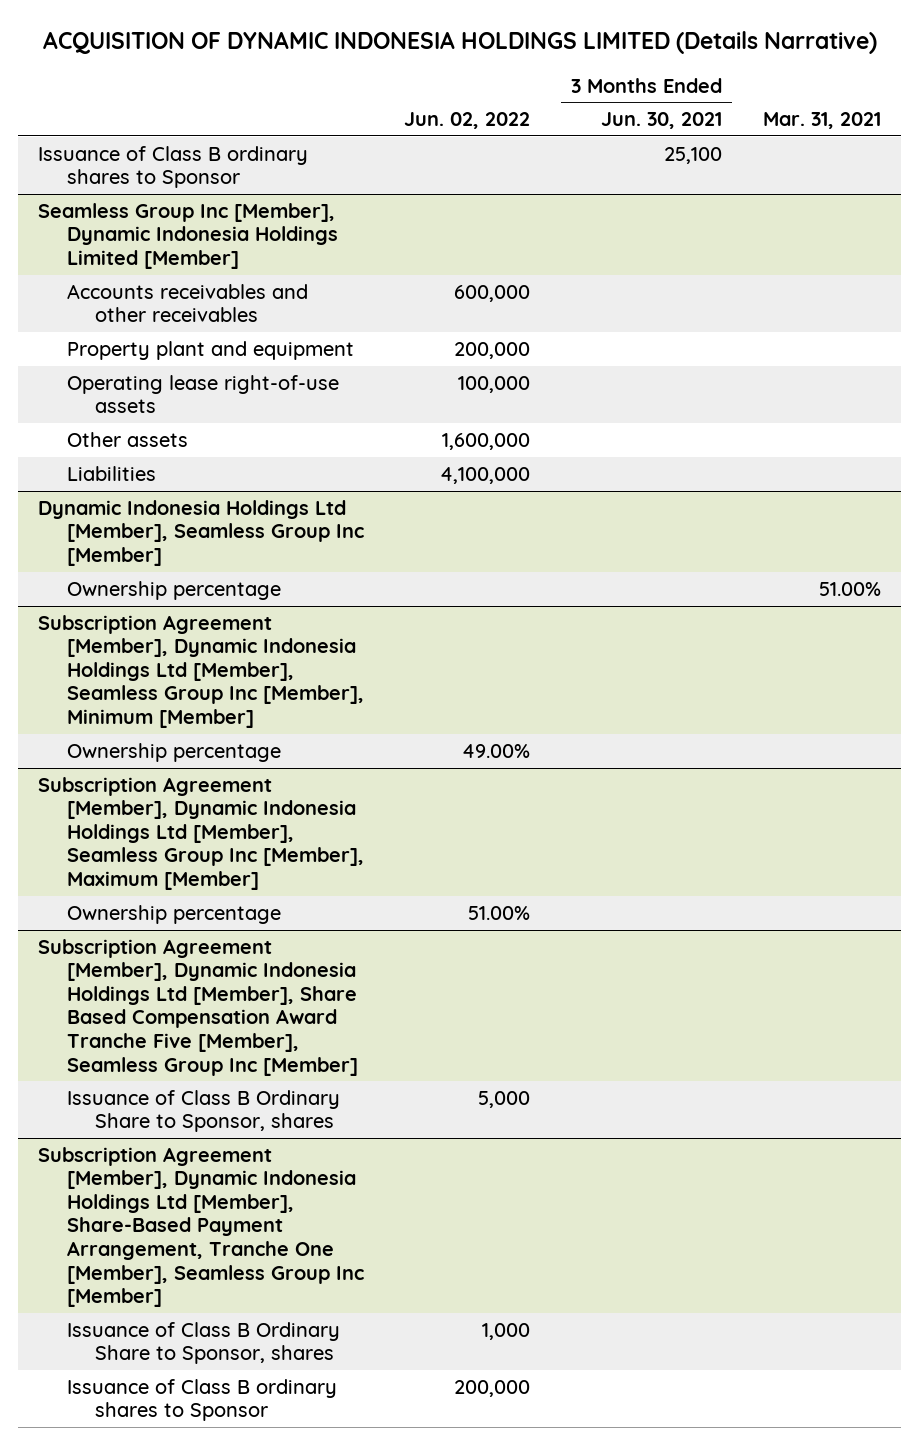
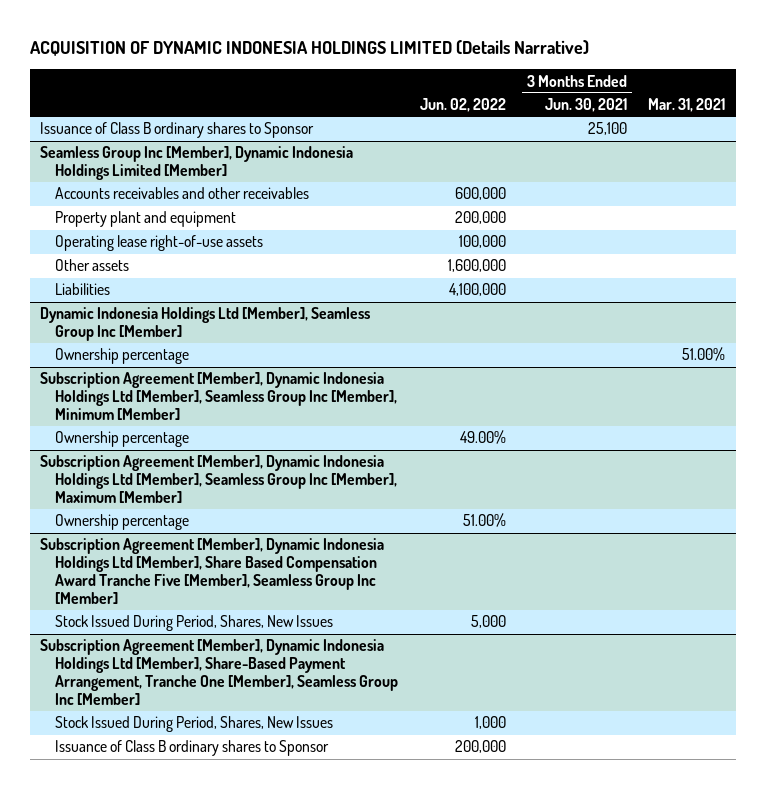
@ Subscription Agreement [Member], Dynamic Indonesia Holdings Ltd [Member], Share Based Compensation Award Tranche Five [Member], Seamless Group Inc [Member]
- Issuance of Class B Ordinary Share to Sponsor, shares | 5,000 | |
+ Stock Issued During Period, Shares, New Issues | 5,000 | |
@ Subscription Agreement [Member], Dynamic Indonesia Holdings Ltd [Member], Share-Based Payment Arrangement, Tranche One [Member], Seamless Group Inc [Member]
- Issuance of Class B Ordinary Share to Sponsor, shares | 1,000 | |
+ Stock Issued During Period, Shares, New Issues | 1,000 | |

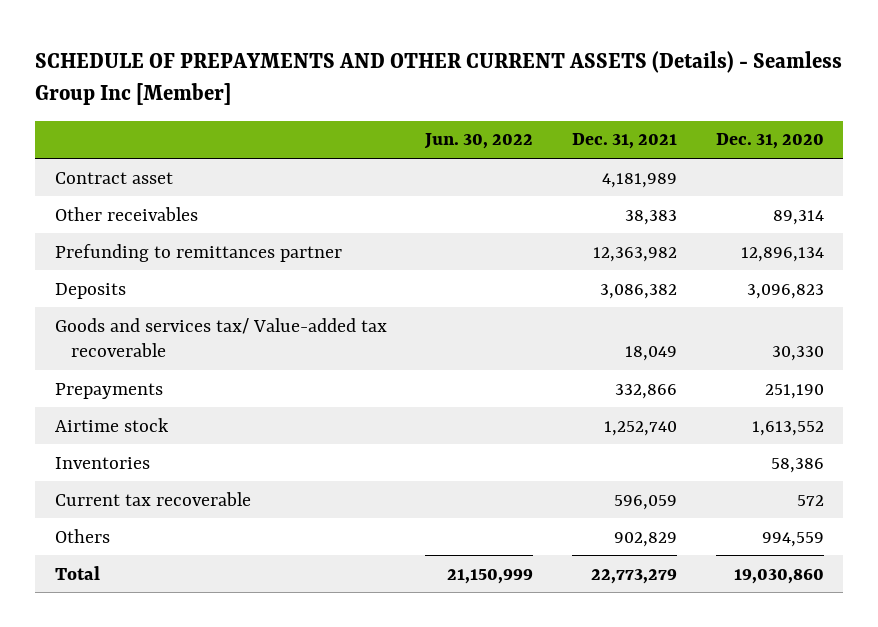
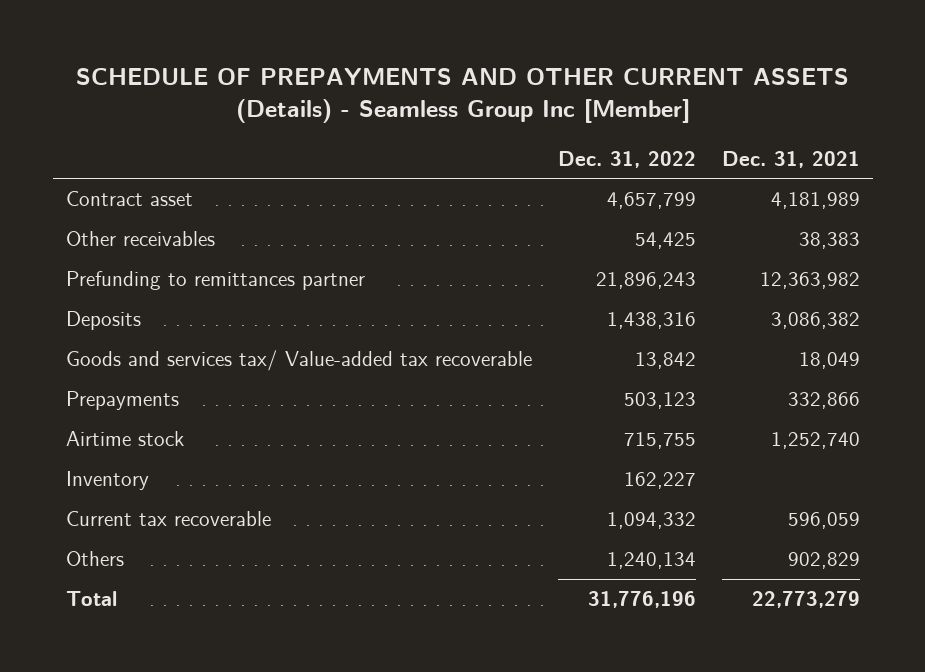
- | Jun. 30, 2022 | Dec. 31, 2021 | Dec. 31, 2020
+ | Dec. 31, 2022 | Dec. 31, 2021
- Inventories | | | 58,386
+ Inventory | 162,227 |

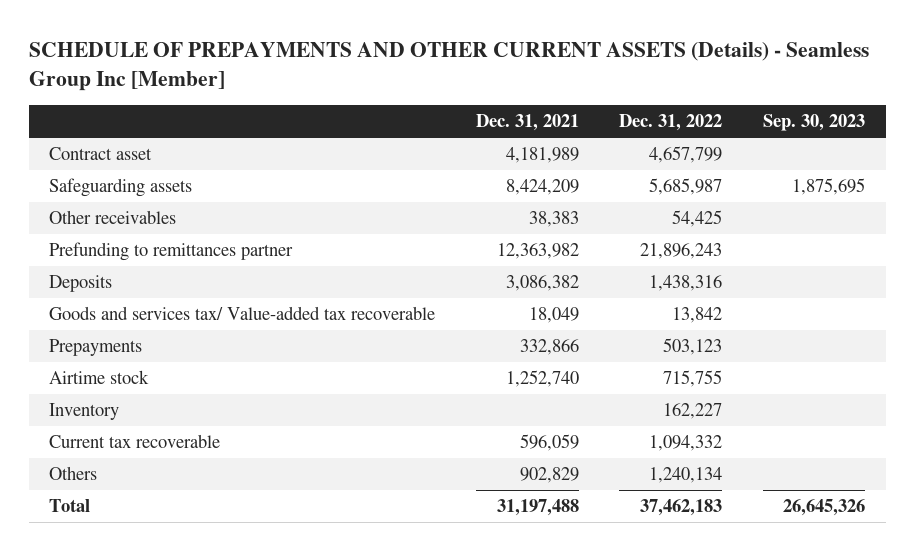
- | Dec. 31, 2022 | Dec. 31, 2021
+ | Dec. 31, 2021 | Dec. 31, 2022 | Sep. 30, 2023
+ Safeguarding assets | 8,424,209 | 5,685,987 | 1,875,695
- Total | 31,776,196 | 22,773,279
+ Total | 31,197,488 | 37,462,183 | 26,645,326

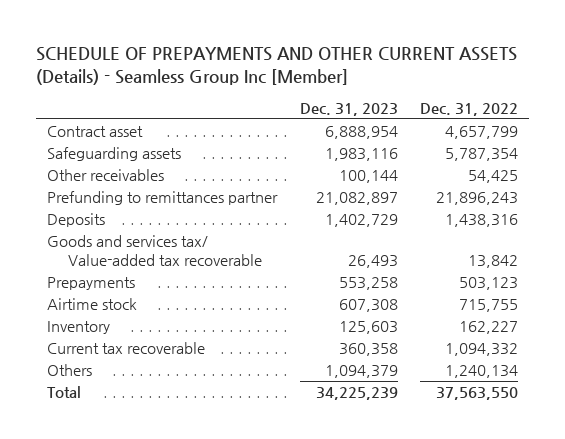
- | Dec. 31, 2021 | Dec. 31, 2022 | Sep. 30, 2023
+ | Dec. 31, 2023 | Dec. 31, 2022
- Safeguarding assets | 8,424,209 | 5,685,987 | 1,875,695
+ Safeguarding assets | 1,983,116 | 5,787,354
- Total | 31,197,488 | 37,462,183 | 26,645,326
+ Total | 34,225,239 | 37,563,550

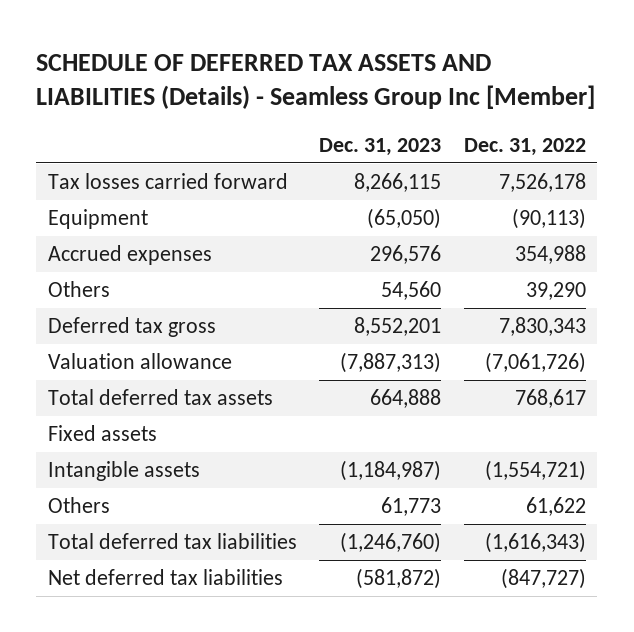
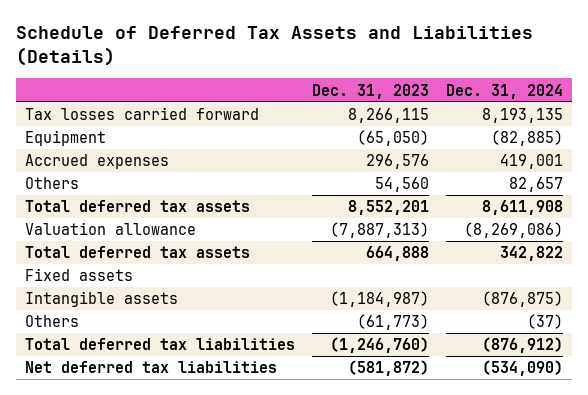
- SCHEDULE OF DEFERRED TAX ASSETS AND LIABILITIES (Details) - Seamless Group Inc [Member]
+ Schedule of Deferred Tax Assets and Liabilities (Details)
- | Dec. 31, 2023 | Dec. 31, 2022
+ | Dec. 31, 2023 | Dec. 31, 2024
- Deferred tax gross | 8,552,201 | 7,830,343
+ Total deferred tax assets | 8,552,201 | 8,611,908
- Others | 61,773 | 61,622
+ Others | (61,773) | (37)

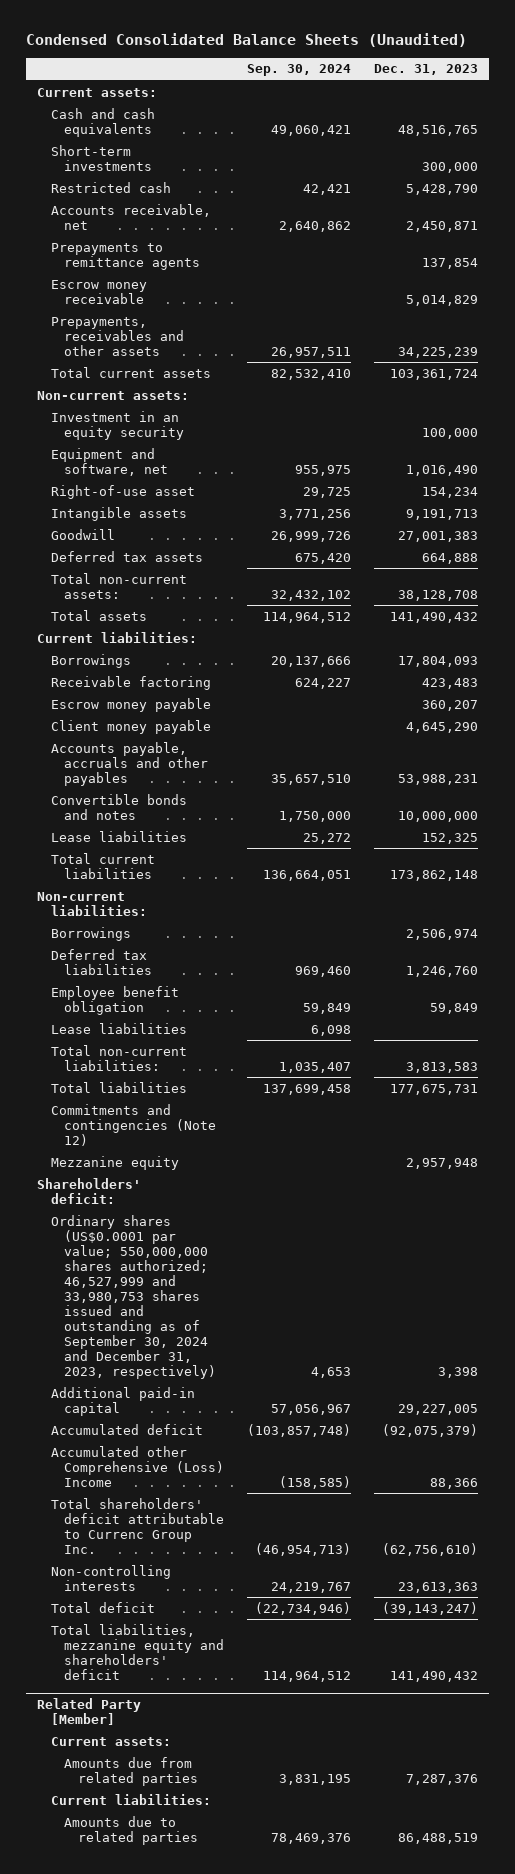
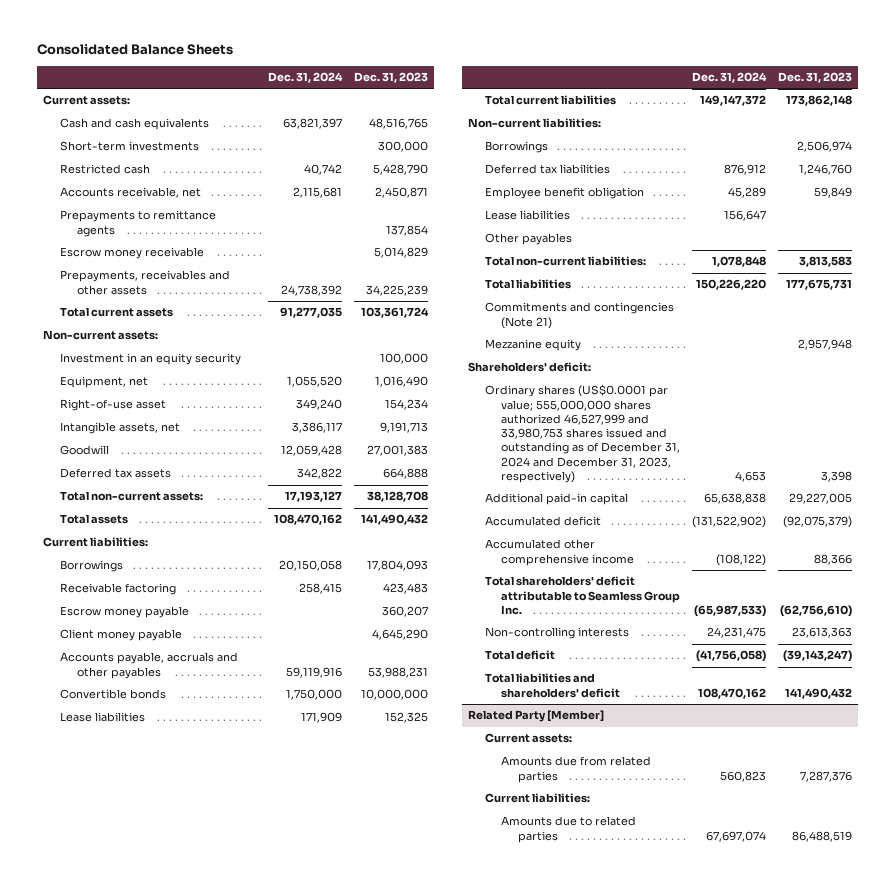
- Condensed Consolidated Balance Sheets (Unaudited)
+ Consolidated Balance Sheets
- | Sep. 30, 2024 | Dec. 31, 2023
+ | Dec. 31, 2024 | Dec. 31, 2023
- Equipment and software, net | 955,975 | 1,016,490
+ Equipment, net | 1,055,520 | 1,016,490
- Intangible assets | 3,771,256 | 9,191,713
+ Intangible assets, net | 3,386,117 | 9,191,713
- Convertible bonds and notes | 1,750,000 | 10,000,000
+ Convertible bonds | 1,750,000 | 10,000,000
+ Other payables
- Commitments and contingencies (Note 12)
+ Commitments and contingencies (Note 21)
- Ordinary shares (US$0.0001 par value; 550,000,000 shares authorized; 46,527,999 and 33,980,753 shares issued and outstanding as of September 30, 2024 and December 31, 2023, respectively) | 4,653 | 3,398
+ Ordinary shares (US$0.0001 par value; 555,000,000 shares authorized 46,527,999 and 33,980,753 shares issued and outstanding as of December 31, 2024 and December 31, 2023, respectively) | 4,653 | 3,398
- Accumulated other Comprehensive (Loss) Income | (158,585) | 88,366
- Total shareholders' deficit attributable to Currenc Group Inc. | (46,954,713) | (62,756,610)
+ Accumulated other comprehensive income | (108,122) | 88,366
+ Total shareholders' deficit attributable to Seamless Group Inc. | (65,987,533) | (62,756,610)
- Total liabilities, mezzanine equity and shareholders' deficit | 114,964,512 | 141,490,432
+ Total liabilities and shareholders' deficit | 108,470,162 | 141,490,432

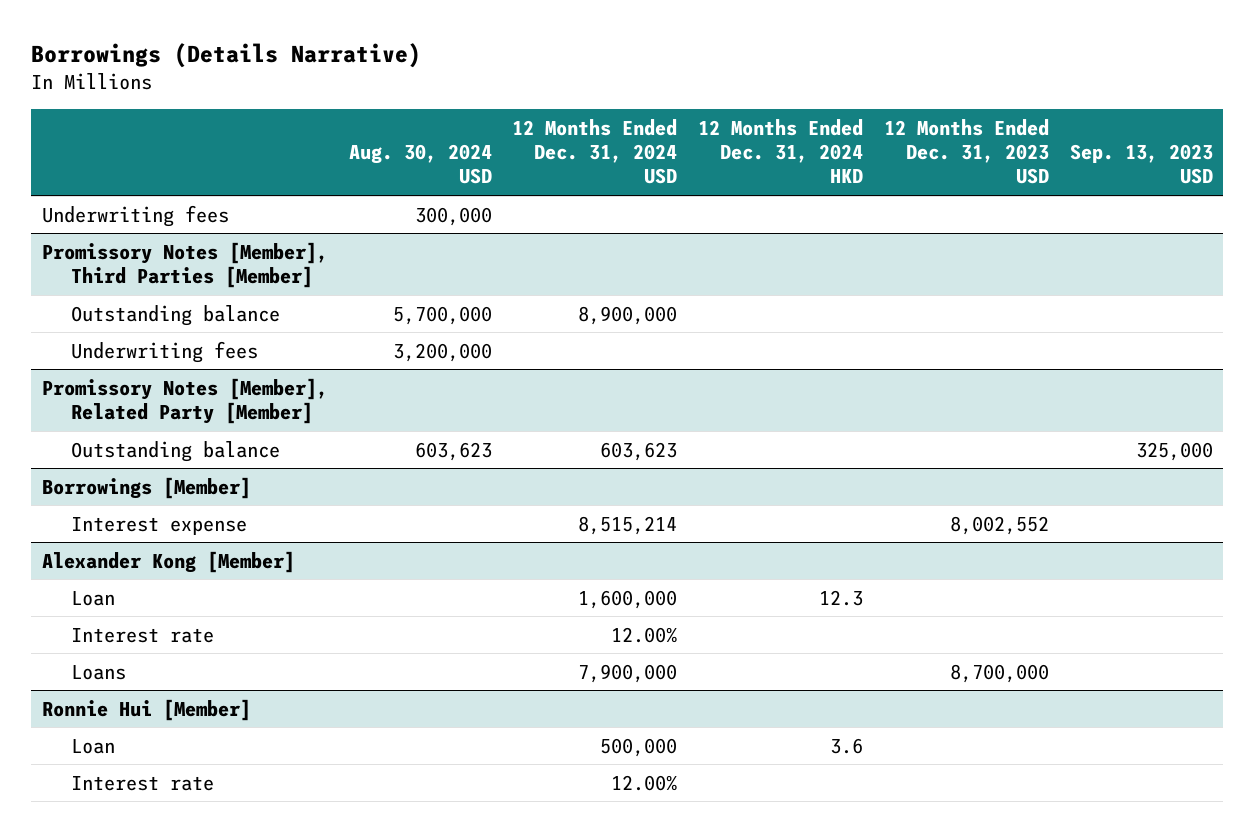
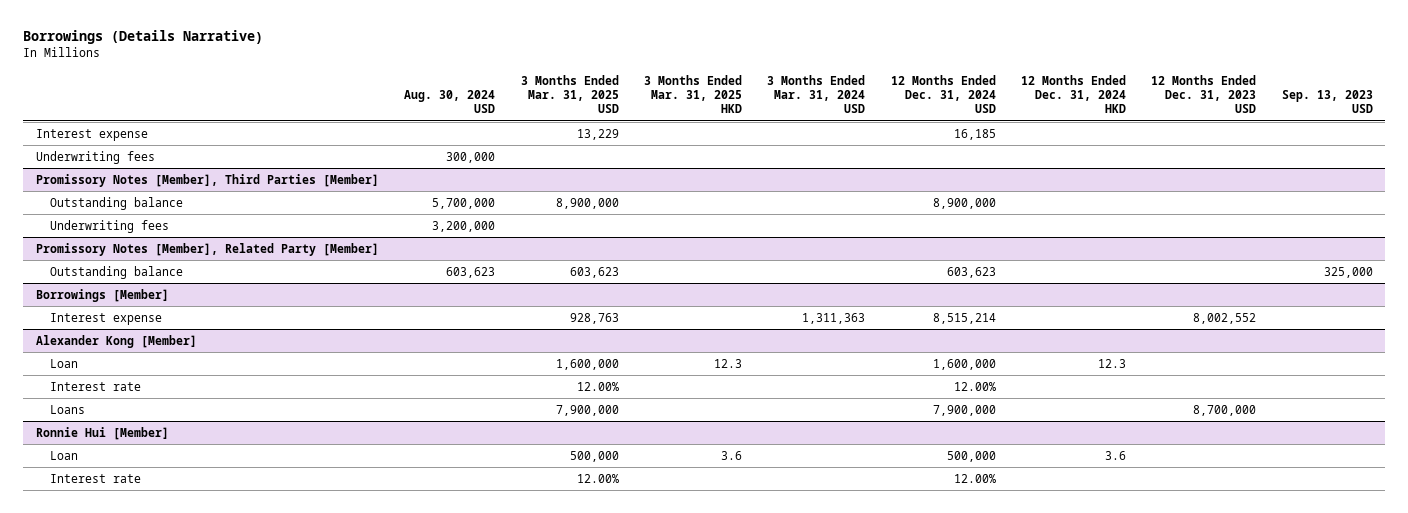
- | Aug. 30, 2024 USD | 12 Months Ended Dec. 31, 2024 USD | 12 Months Ended Dec. 31, 2024 HKD | 12 Months Ended Dec. 31, 2023 USD | Sep. 13, 2023 USD
+ | Aug. 30, 2024 USD | 3 Months Ended Mar. 31, 2025 USD | 3 Months Ended Mar. 31, 2025 HKD | 3 Months Ended Mar. 31, 2024 USD | 12 Months Ended Dec. 31, 2024 USD | 12 Months Ended Dec. 31, 2024 HKD | 12 Months Ended Dec. 31, 2023 USD | Sep. 13, 2023 USD
+ Interest expense | | 13,229 | | | 16,185 | | |

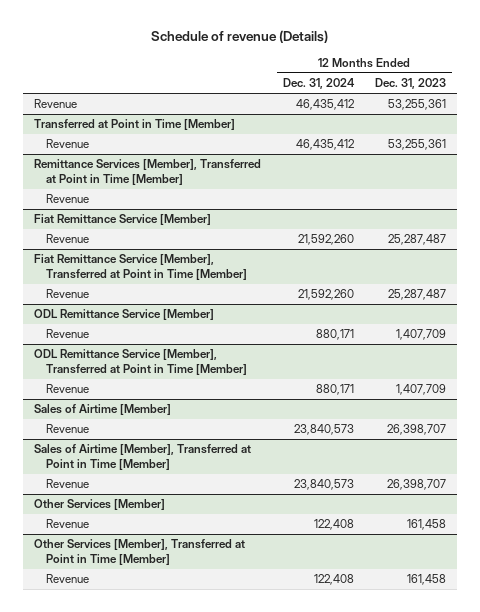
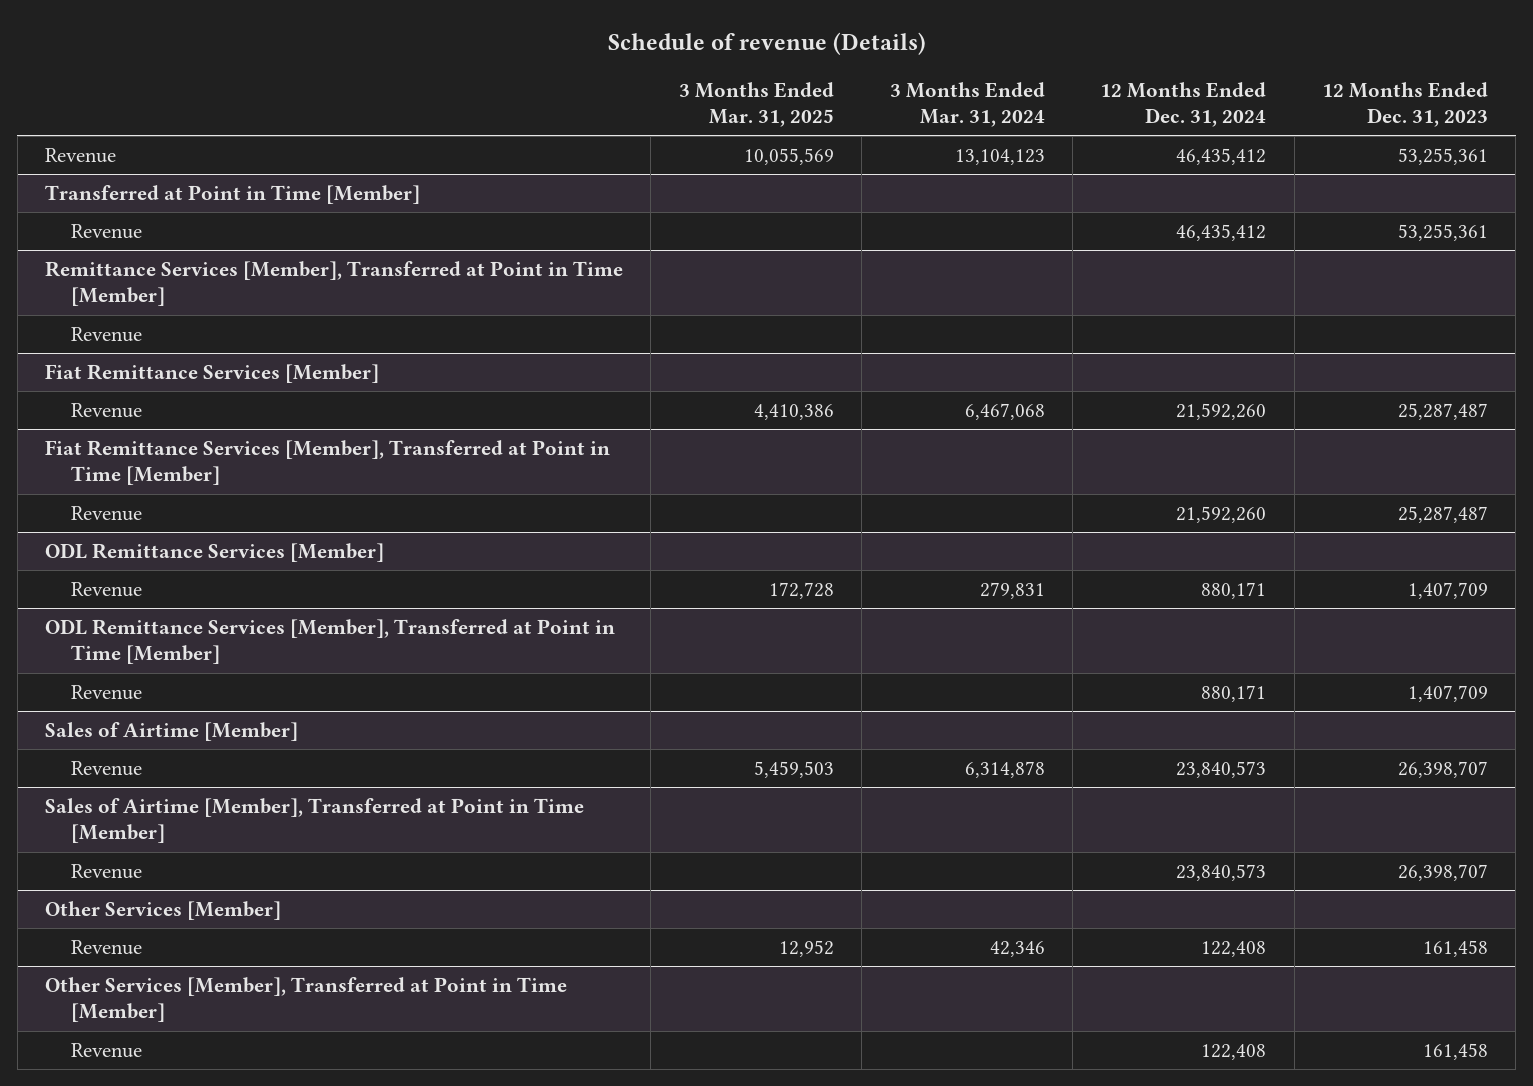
- | 12 Months Ended Dec. 31, 2024 | 12 Months Ended Dec. 31, 2023
+ | 3 Months Ended Mar. 31, 2025 | 3 Months Ended Mar. 31, 2024 | 12 Months Ended Dec. 31, 2024 | 12 Months Ended Dec. 31, 2023
- Fiat Remittance Service [Member]
+ Fiat Remittance Services [Member]
- Fiat Remittance Service [Member], Transferred at Point in Time [Member]
+ Fiat Remittance Services [Member], Transferred at Point in Time [Member]
- ODL Remittance Service [Member]
+ ODL Remittance Services [Member]
- ODL Remittance Service [Member], Transferred at Point in Time [Member]
+ ODL Remittance Services [Member], Transferred at Point in Time [Member]

